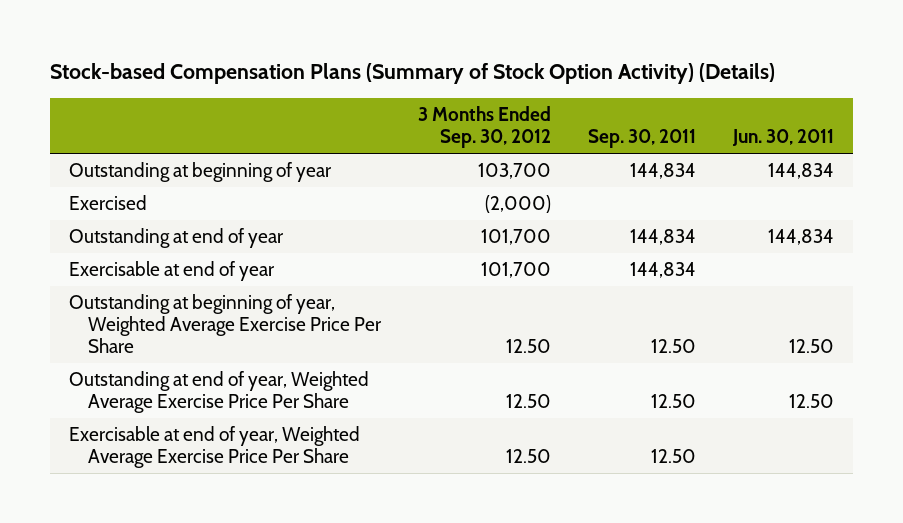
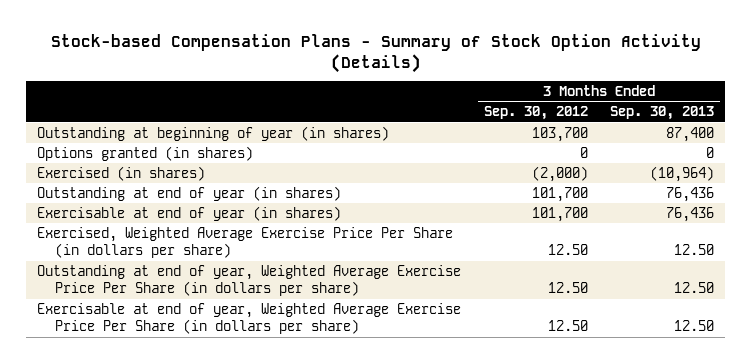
- Stock-based Compensation Plans (Summary of Stock Option Activity) (Details)
+ Stock-based Compensation Plans - Summary of Stock Option Activity (Details)
- | 3 Months Ended Sep. 30, 2012 | Sep. 30, 2011 | Jun. 30, 2011
+ | 3 Months Ended Sep. 30, 2012 | 3 Months Ended Sep. 30, 2013
- Outstanding at beginning of year | 103,700 | 144,834 | 144,834
- Exercised | (2,000) | |
- Outstanding at end of year | 101,700 | 144,834 | 144,834
- Exercisable at end of year | 101,700 | 144,834 |
- Outstanding at beginning of year, Weighted Average Exercise Price Per Share | 12.50 | 12.50 | 12.50
- Outstanding at end of year, Weighted Average Exercise Price Per Share | 12.50 | 12.50 | 12.50
- Exercisable at end of year, Weighted Average Exercise Price Per Share | 12.50 | 12.50 |
+ Outstanding at beginning of year (in shares) | 103,700 | 87,400
+ Options granted (in shares) | 0 | 0
+ Exercised (in shares) | (2,000) | (10,964)
+ Outstanding at end of year (in shares) | 101,700 | 76,436
+ Exercisable at end of year (in shares) | 101,700 | 76,436
+ Exercised, Weighted Average Exercise Price Per Share (in dollars per share) | 12.50 | 12.50
+ Outstanding at end of year, Weighted Average Exercise Price Per Share (in dollars per share) | 12.50 | 12.50
+ Exercisable at end of year, Weighted Average Exercise Price Per Share (in dollars per share) | 12.50 | 12.50

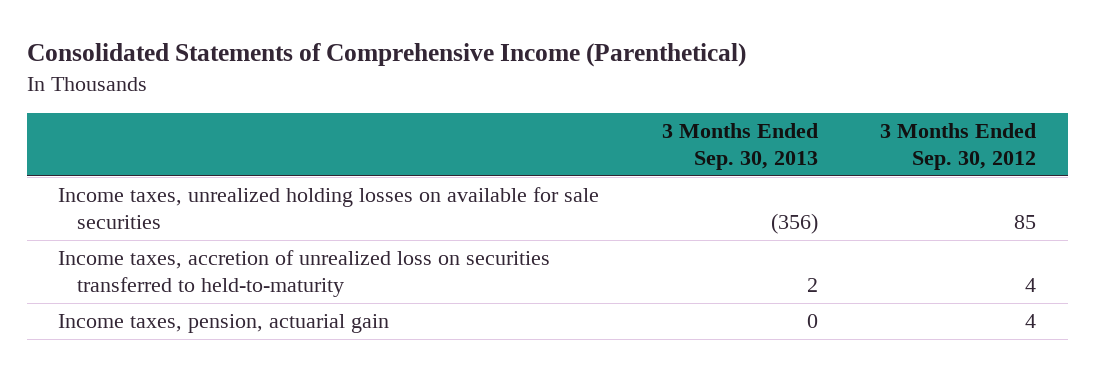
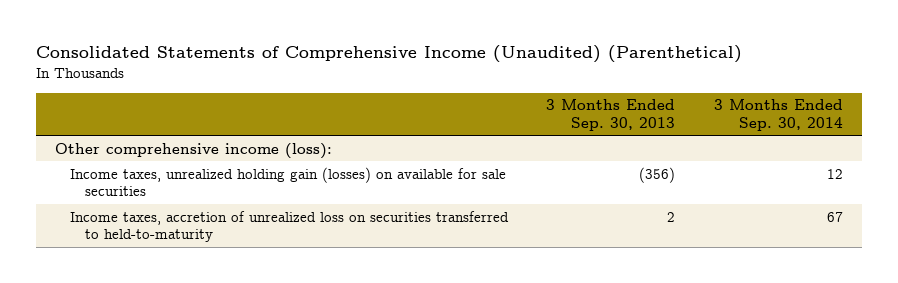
- Consolidated Statements of Comprehensive Income (Parenthetical)
+ Consolidated Statements of Comprehensive Income (Unaudited) (Parenthetical)
- | 3 Months Ended Sep. 30, 2013 | 3 Months Ended Sep. 30, 2012
+ | 3 Months Ended Sep. 30, 2013 | 3 Months Ended Sep. 30, 2014
- Income taxes, unrealized holding losses on available for sale securities | (356) | 85
+ Other comprehensive income (loss):
+ Income taxes, unrealized holding gain (losses) on available for sale securities | (356) | 12
- Income taxes, pension, actuarial gain | 0 | 4

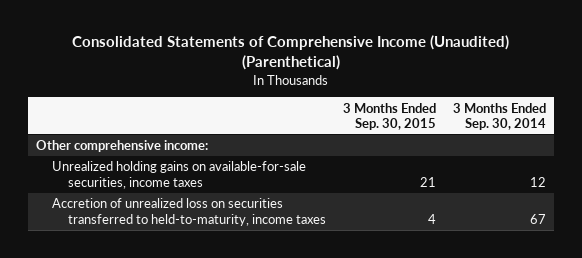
- | 3 Months Ended Sep. 30, 2013 | 3 Months Ended Sep. 30, 2014
+ | 3 Months Ended Sep. 30, 2015 | 3 Months Ended Sep. 30, 2014
- Other comprehensive income (loss):
- Income taxes, unrealized holding gain (losses) on available for sale securities | (356) | 12
- Income taxes, accretion of unrealized loss on securities transferred to held-to-maturity | 2 | 67
+ Other comprehensive income:
+ Unrealized holding gains on available-for-sale securities, income taxes | 21 | 12
+ Accretion of unrealized loss on securities transferred to held-to-maturity, income taxes | 4 | 67

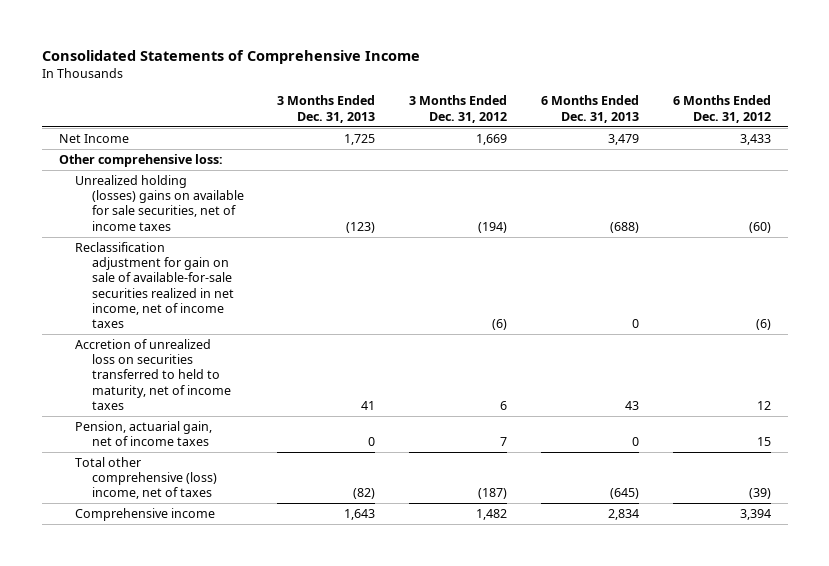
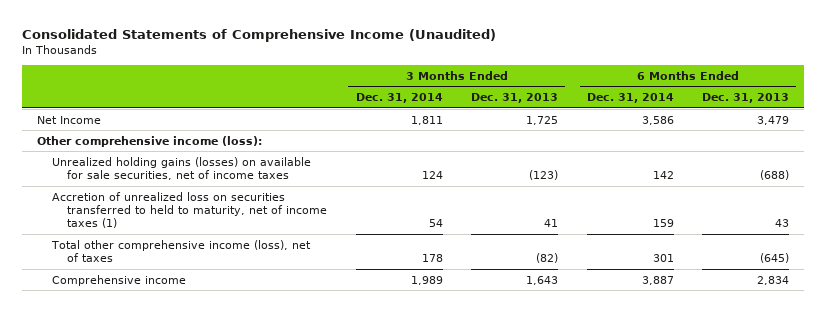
- Consolidated Statements of Comprehensive Income
+ Consolidated Statements of Comprehensive Income (Unaudited)
- | 3 Months Ended Dec. 31, 2013 | 3 Months Ended Dec. 31, 2012 | 6 Months Ended Dec. 31, 2013 | 6 Months Ended Dec. 31, 2012
+ | 3 Months Ended Dec. 31, 2014 | 3 Months Ended Dec. 31, 2013 | 6 Months Ended Dec. 31, 2014 | 6 Months Ended Dec. 31, 2013
- Other comprehensive loss:
- Unrealized holding (losses) gains on available for sale securities, net of income taxes | (123) | (194) | (688) | (60)
- Reclassification adjustment for gain on sale of available-for-sale securities realized in net income, net of income taxes | | (6) | 0 | (6)
- Accretion of unrealized loss on securities transferred to held to maturity, net of income taxes | 41 | 6 | 43 | 12
- Pension, actuarial gain, net of income taxes | 0 | 7 | 0 | 15
- Total other comprehensive (loss) income, net of taxes | (82) | (187) | (645) | (39)
+ Other comprehensive income (loss):
+ Unrealized holding gains (losses) on available for sale securities, net of income taxes | 124 | (123) | 142 | (688)
+ Accretion of unrealized loss on securities transferred to held to maturity, net of income taxes (1) | 54 | 41 | 159 | 43
+ Total other comprehensive income (loss), net of taxes | 178 | (82) | 301 | (645)

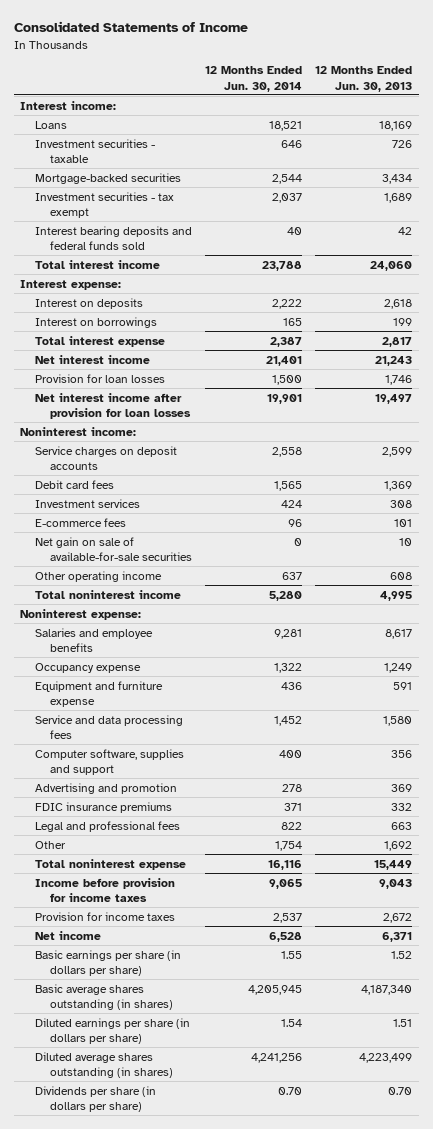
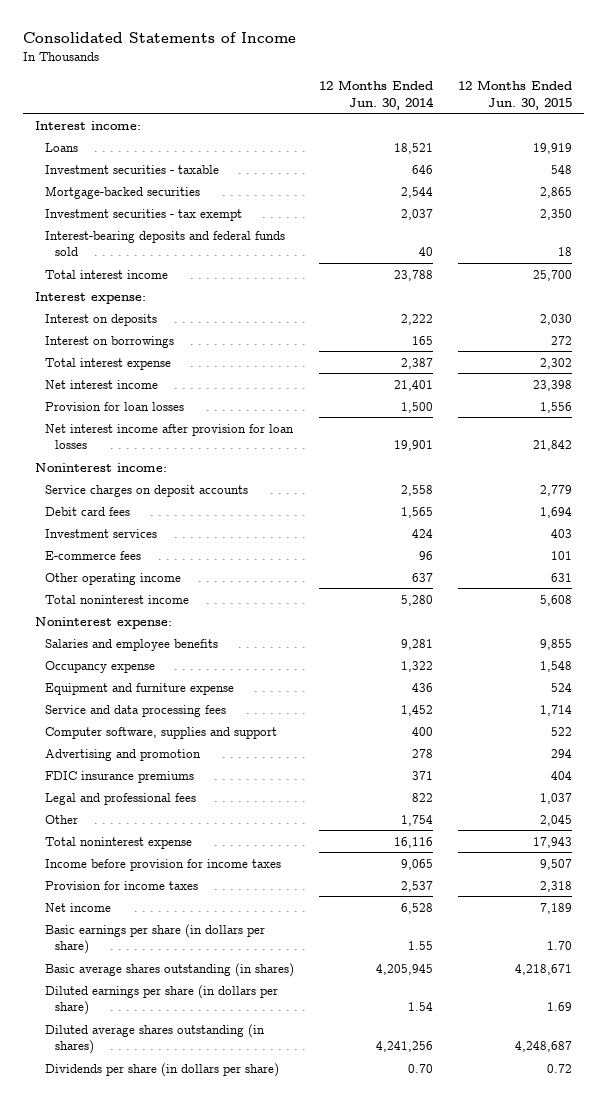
- | 12 Months Ended Jun. 30, 2014 | 12 Months Ended Jun. 30, 2013
+ | 12 Months Ended Jun. 30, 2014 | 12 Months Ended Jun. 30, 2015
- Interest bearing deposits and federal funds sold | 40 | 42
+ Interest-bearing deposits and federal funds sold | 40 | 18
- Net gain on sale of available-for-sale securities | 0 | 10

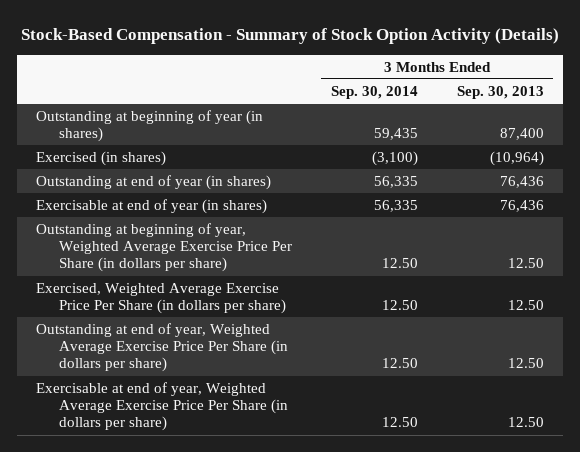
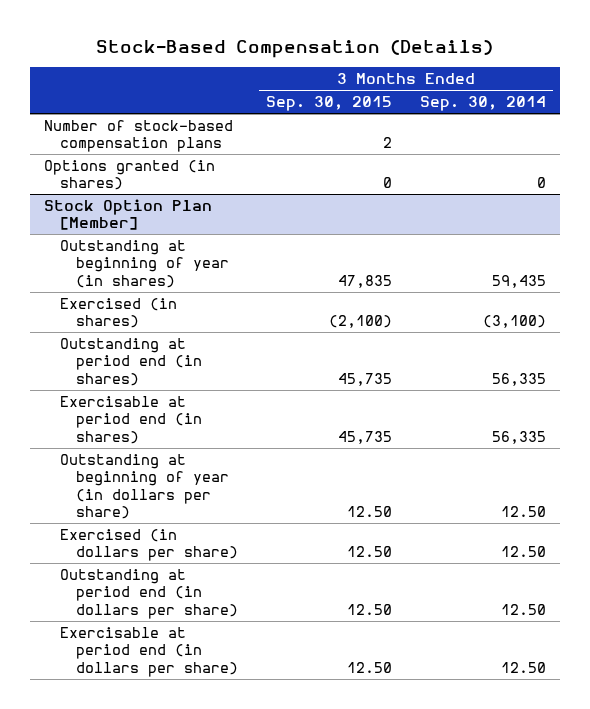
- Stock-Based Compensation - Summary of Stock Option Activity (Details)
+ Stock-Based Compensation (Details)
- | 3 Months Ended Sep. 30, 2014 | 3 Months Ended Sep. 30, 2013
+ | 3 Months Ended Sep. 30, 2015 | 3 Months Ended Sep. 30, 2014
+ Number of stock-based compensation plans | 2 |
+ Options granted (in shares) | 0 | 0
+ Stock Option Plan [Member]
- Outstanding at end of year (in shares) | 56,335 | 76,436
- Exercisable at end of year (in shares) | 56,335 | 76,436
- Outstanding at beginning of year, Weighted Average Exercise Price Per Share (in dollars per share) | 12.50 | 12.50
- Exercised, Weighted Average Exercise Price Per Share (in dollars per share) | 12.50 | 12.50
- Outstanding at end of year, Weighted Average Exercise Price Per Share (in dollars per share) | 12.50 | 12.50
- Exercisable at end of year, Weighted Average Exercise Price Per Share (in dollars per share) | 12.50 | 12.50
+ Outstanding at period end (in shares) | 45,735 | 56,335
+ Exercisable at period end (in shares) | 45,735 | 56,335
+ Outstanding at beginning of year (in dollars per share) | 12.50 | 12.50
+ Exercised (in dollars per share) | 12.50 | 12.50
+ Outstanding at period end (in dollars per share) | 12.50 | 12.50
+ Exercisable at period end (in dollars per share) | 12.50 | 12.50

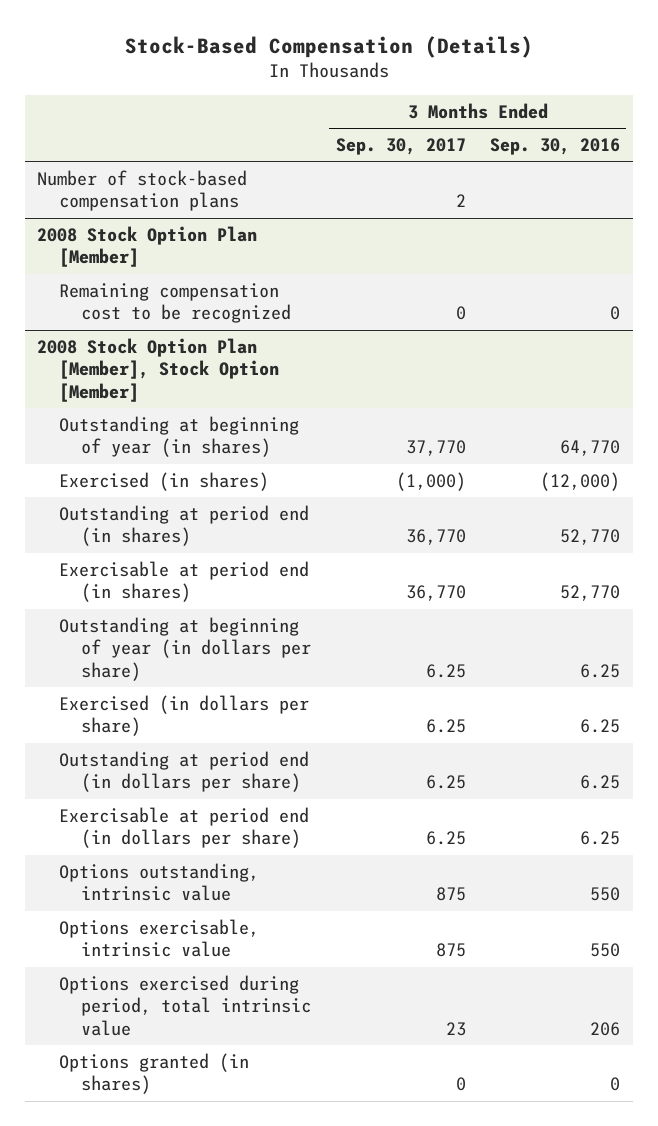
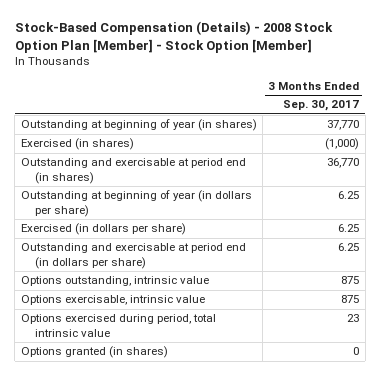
- Stock-Based Compensation (Details)
+ Stock-Based Compensation (Details) - 2008 Stock Option Plan [Member] - Stock Option [Member]
- | 3 Months Ended Sep. 30, 2017 | 3 Months Ended Sep. 30, 2016
+ | 3 Months Ended Sep. 30, 2017
- Number of stock-based compensation plans | 2 |
- 2008 Stock Option Plan [Member]
- Remaining compensation cost to be recognized | 0 | 0
- 2008 Stock Option Plan [Member], Stock Option [Member]
- Outstanding at period end (in shares) | 36,770 | 52,770
- Exercisable at period end (in shares) | 36,770 | 52,770
+ Outstanding and exercisable at period end (in shares) | 36,770
- Outstanding at period end (in dollars per share) | 6.25 | 6.25
- Exercisable at period end (in dollars per share) | 6.25 | 6.25
+ Outstanding and exercisable at period end (in dollars per share) | 6.25

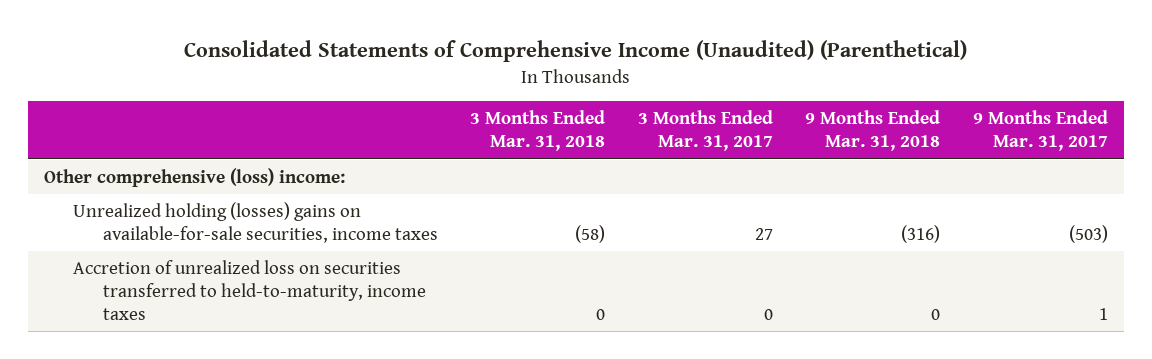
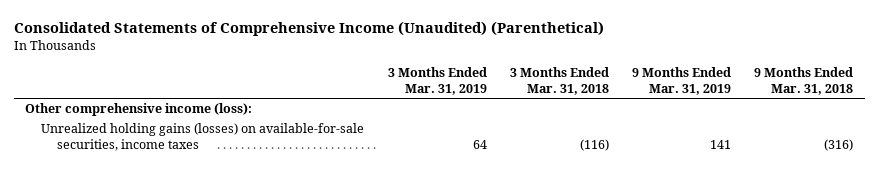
- | 3 Months Ended Mar. 31, 2018 | 3 Months Ended Mar. 31, 2017 | 9 Months Ended Mar. 31, 2018 | 9 Months Ended Mar. 31, 2017
+ | 3 Months Ended Mar. 31, 2019 | 3 Months Ended Mar. 31, 2018 | 9 Months Ended Mar. 31, 2019 | 9 Months Ended Mar. 31, 2018
- Other comprehensive (loss) income:
- Unrealized holding (losses) gains on available-for-sale securities, income taxes | (58) | 27 | (316) | (503)
- Accretion of unrealized loss on securities transferred to held-to-maturity, income taxes | 0 | 0 | 0 | 1
+ Other comprehensive income (loss):
+ Unrealized holding gains (losses) on available-for-sale securities, income taxes | 64 | (116) | 141 | (316)

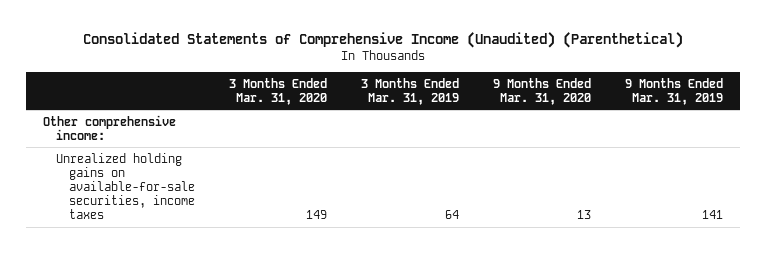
- | 3 Months Ended Mar. 31, 2019 | 3 Months Ended Mar. 31, 2018 | 9 Months Ended Mar. 31, 2019 | 9 Months Ended Mar. 31, 2018
+ | 3 Months Ended Mar. 31, 2020 | 3 Months Ended Mar. 31, 2019 | 9 Months Ended Mar. 31, 2020 | 9 Months Ended Mar. 31, 2019
- Other comprehensive income (loss):
- Unrealized holding gains (losses) on available-for-sale securities, income taxes | 64 | (116) | 141 | (316)
+ Other comprehensive income:
+ Unrealized holding gains on available-for-sale securities, income taxes | 149 | 64 | 13 | 141

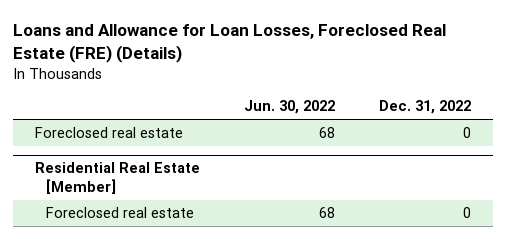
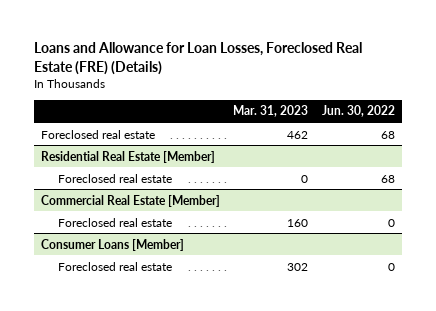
- | Jun. 30, 2022 | Dec. 31, 2022
+ | Mar. 31, 2023 | Jun. 30, 2022
+ Commercial Real Estate [Member]
+ Foreclosed real estate | 160 | 0
+ Consumer Loans [Member]
+ Foreclosed real estate | 302 | 0

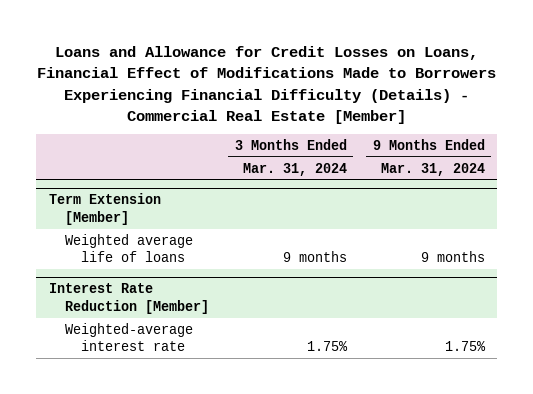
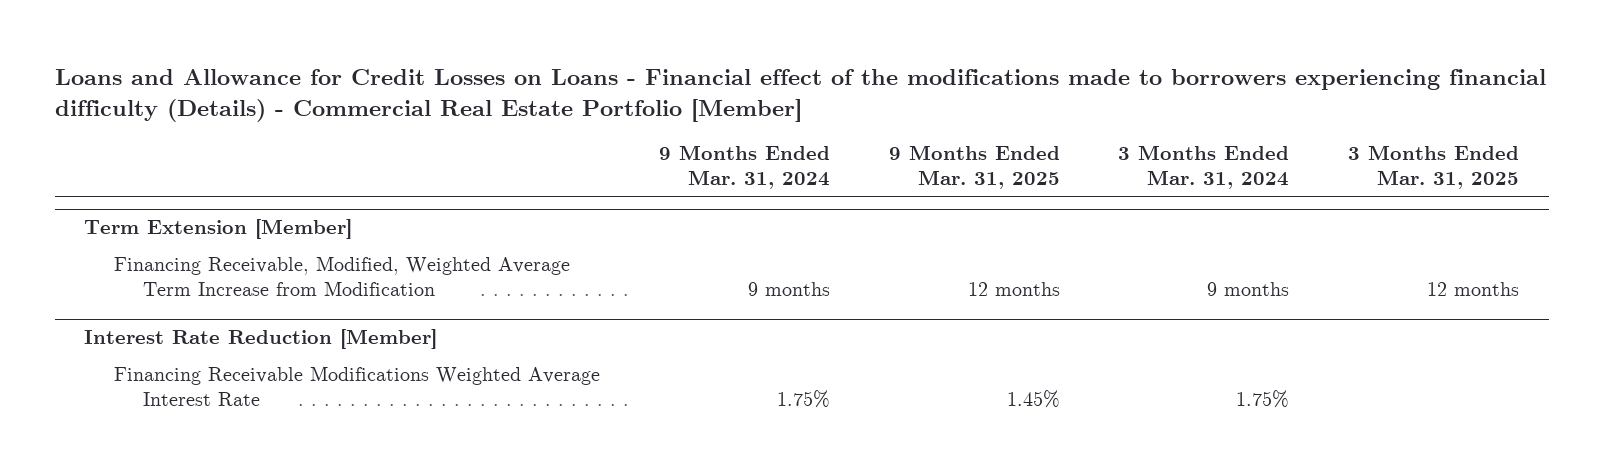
- Loans and Allowance for Credit Losses on Loans, Financial Effect of Modifications Made to Borrowers Experiencing Financial Difficulty (Details) - Commercial Real Estate [Member]
+ Loans and Allowance for Credit Losses on Loans - Financial effect of the modifications made to borrowers experiencing financial difficulty (Details) - Commercial Real Estate Portfolio [Member]
- | 3 Months Ended Mar. 31, 2024 | 9 Months Ended Mar. 31, 2024
+ | 9 Months Ended Mar. 31, 2024 | 9 Months Ended Mar. 31, 2025 | 3 Months Ended Mar. 31, 2024 | 3 Months Ended Mar. 31, 2025
@ Term Extension [Member]
- Weighted average life of loans | 9 months | 9 months
+ Financing Receivable, Modified, Weighted Average Term Increase from Modification | 9 months | 12 months | 9 months | 12 months
@ Interest Rate Reduction [Member]
- Weighted-average interest rate | 1.75% | 1.75%
+ Financing Receivable Modifications Weighted Average Interest Rate | 1.75% | 1.45% | 1.75% |

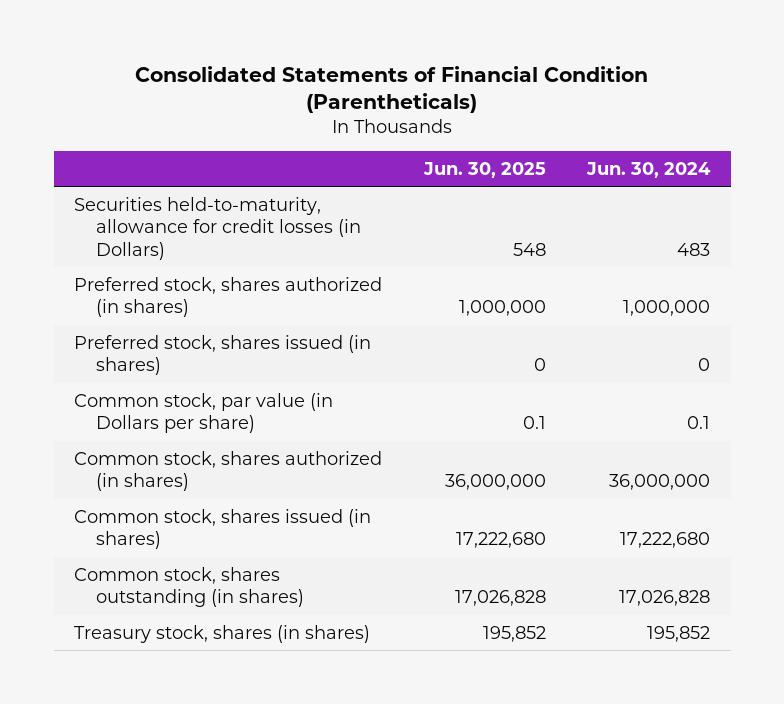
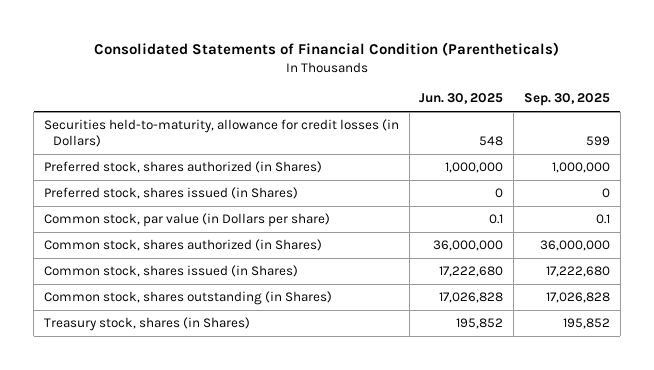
- | Jun. 30, 2025 | Jun. 30, 2024
+ | Jun. 30, 2025 | Sep. 30, 2025
- Preferred stock, shares authorized (in shares) | 1,000,000 | 1,000,000
- Preferred stock, shares issued (in shares) | 0 | 0
+ Preferred stock, shares authorized (in Shares) | 1,000,000 | 1,000,000
+ Preferred stock, shares issued (in Shares) | 0 | 0
- Common stock, shares authorized (in shares) | 36,000,000 | 36,000,000
- Common stock, shares issued (in shares) | 17,222,680 | 17,222,680
- Common stock, shares outstanding (in shares) | 17,026,828 | 17,026,828
- Treasury stock, shares (in shares) | 195,852 | 195,852
+ Common stock, shares authorized (in Shares) | 36,000,000 | 36,000,000
+ Common stock, shares issued (in Shares) | 17,222,680 | 17,222,680
+ Common stock, shares outstanding (in Shares) | 17,026,828 | 17,026,828
+ Treasury stock, shares (in Shares) | 195,852 | 195,852

